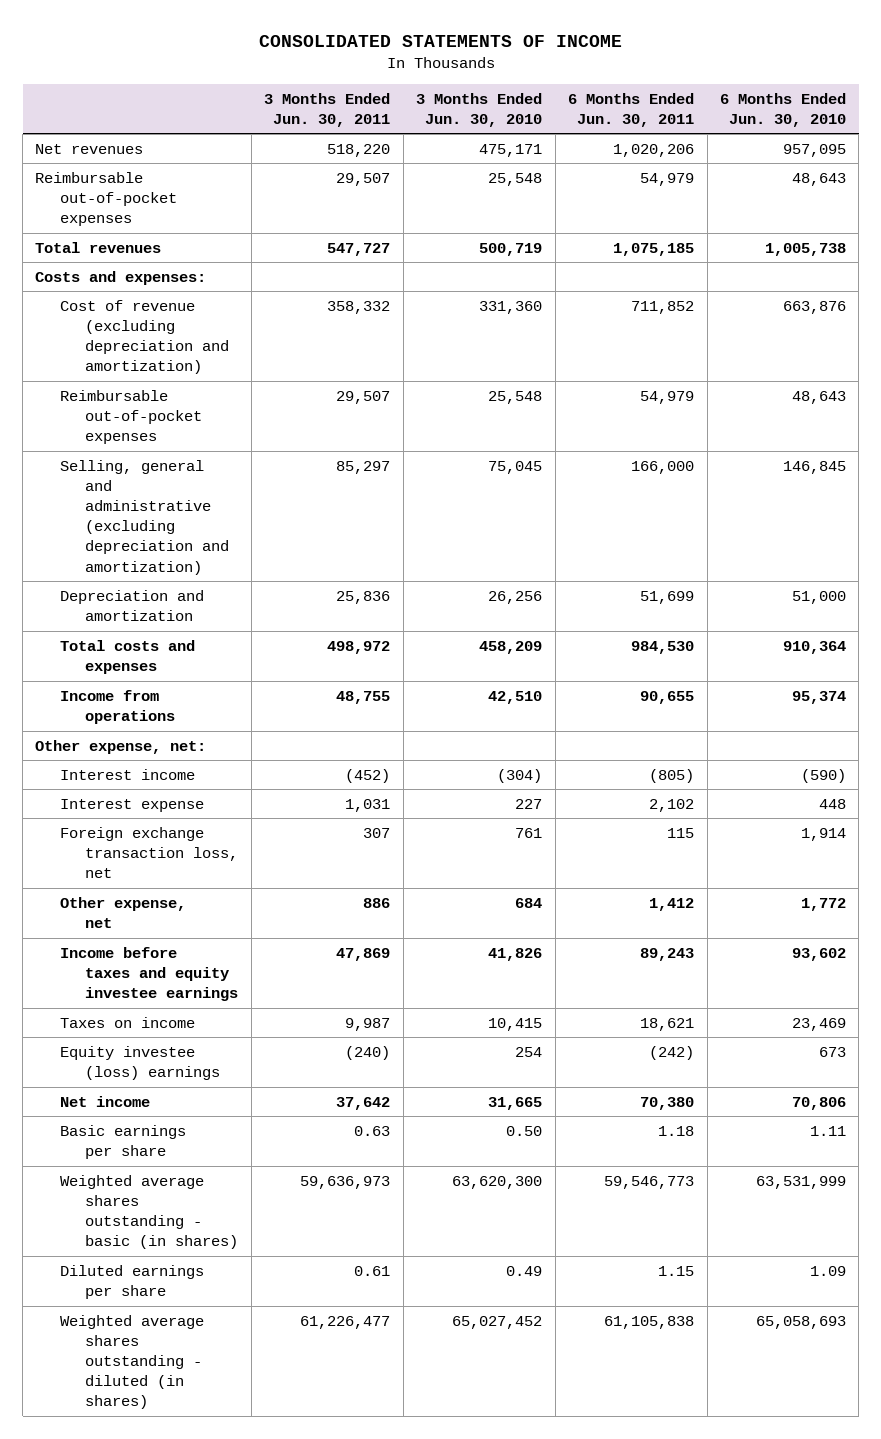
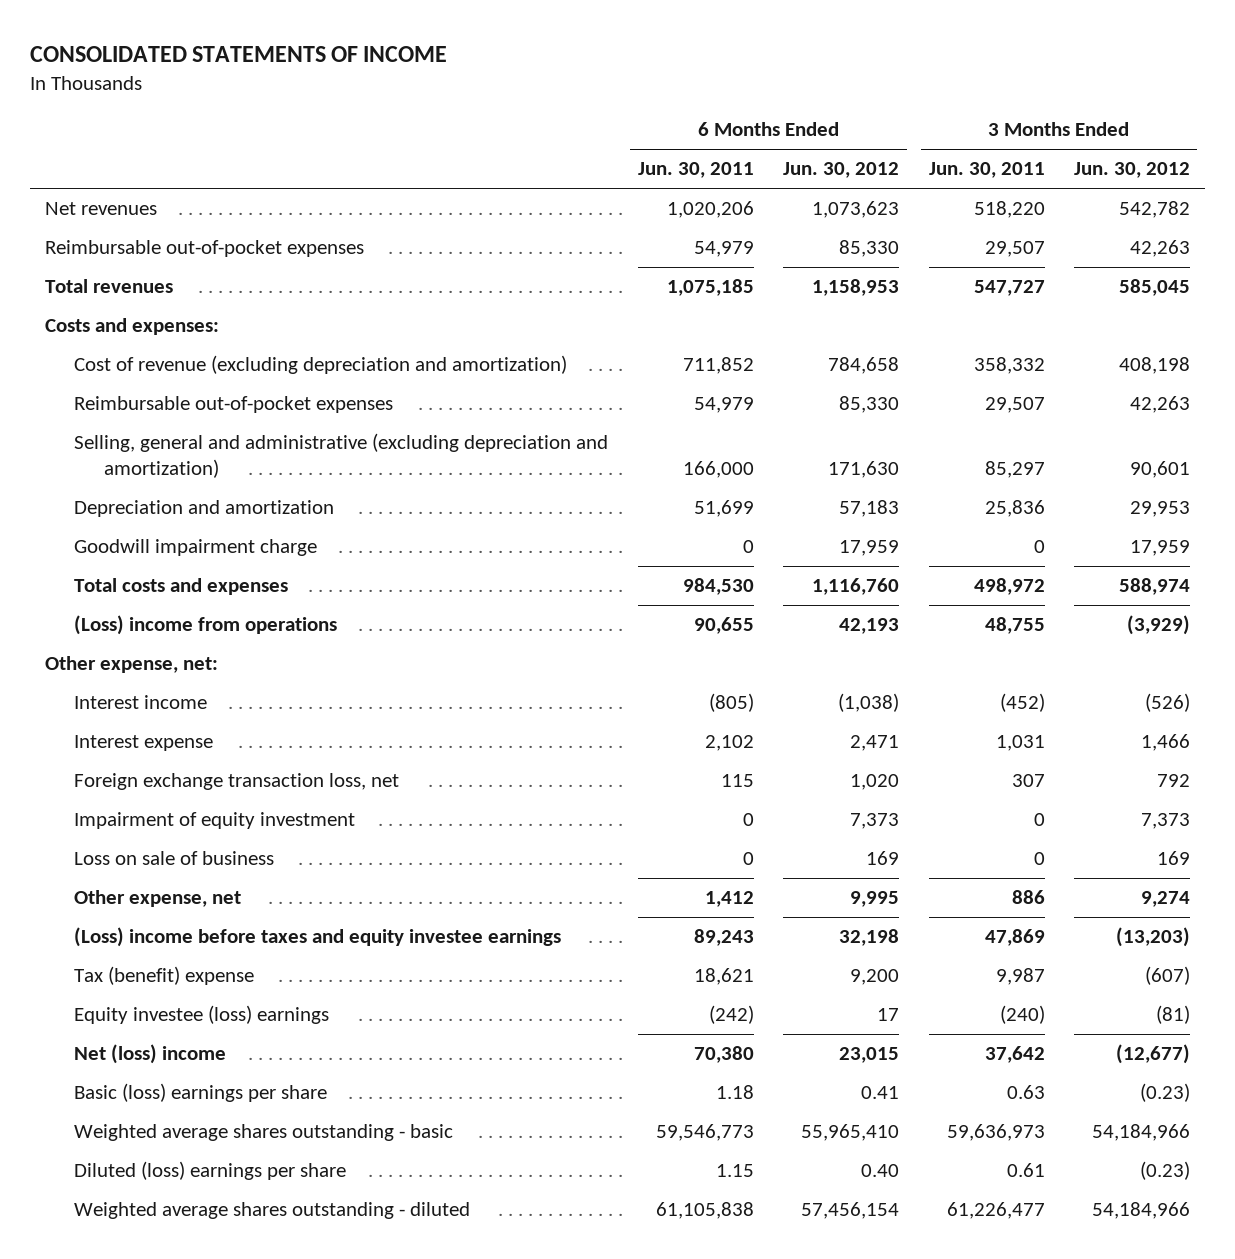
- | 3 Months Ended Jun. 30, 2011 | 3 Months Ended Jun. 30, 2010 | 6 Months Ended Jun. 30, 2011 | 6 Months Ended Jun. 30, 2010
+ | 6 Months Ended Jun. 30, 2011 | 6 Months Ended Jun. 30, 2012 | 3 Months Ended Jun. 30, 2011 | 3 Months Ended Jun. 30, 2012
+ Goodwill impairment charge | 0 | 17,959 | 0 | 17,959
- Income from operations | 48,755 | 42,510 | 90,655 | 95,374
+ (Loss) income from operations | 90,655 | 42,193 | 48,755 | (3,929)
+ Impairment of equity investment | 0 | 7,373 | 0 | 7,373
+ Loss on sale of business | 0 | 169 | 0 | 169
- Income before taxes and equity investee earnings | 47,869 | 41,826 | 89,243 | 93,602
- Taxes on income | 9,987 | 10,415 | 18,621 | 23,469
+ (Loss) income before taxes and equity investee earnings | 89,243 | 32,198 | 47,869 | (13,203)
+ Tax (benefit) expense | 18,621 | 9,200 | 9,987 | (607)
- Net income | 37,642 | 31,665 | 70,380 | 70,806
- Basic earnings per share | 0.63 | 0.50 | 1.18 | 1.11
- Weighted average shares outstanding - basic (in shares) | 59,636,973 | 63,620,300 | 59,546,773 | 63,531,999
- Diluted earnings per share | 0.61 | 0.49 | 1.15 | 1.09
- Weighted average shares outstanding - diluted (in shares) | 61,226,477 | 65,027,452 | 61,105,838 | 65,058,693
+ Net (loss) income | 70,380 | 23,015 | 37,642 | (12,677)
+ Basic (loss) earnings per share | 1.18 | 0.41 | 0.63 | (0.23)
+ Weighted average shares outstanding - basic | 59,546,773 | 55,965,410 | 59,636,973 | 54,184,966
+ Diluted (loss) earnings per share | 1.15 | 0.40 | 0.61 | (0.23)
+ Weighted average shares outstanding - diluted | 61,105,838 | 57,456,154 | 61,226,477 | 54,184,966

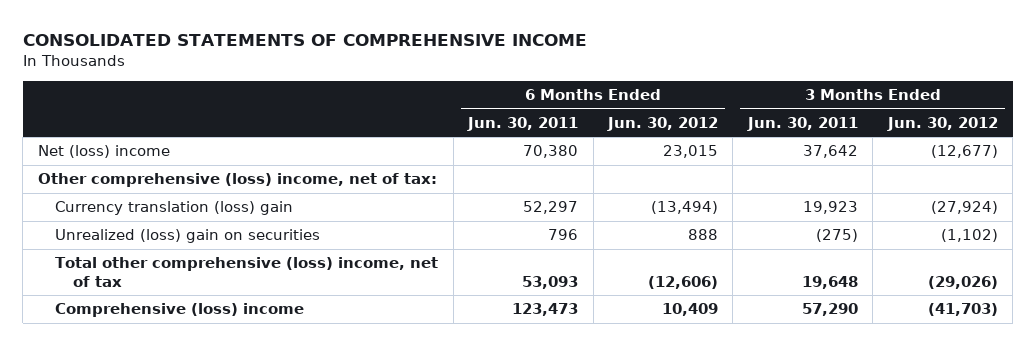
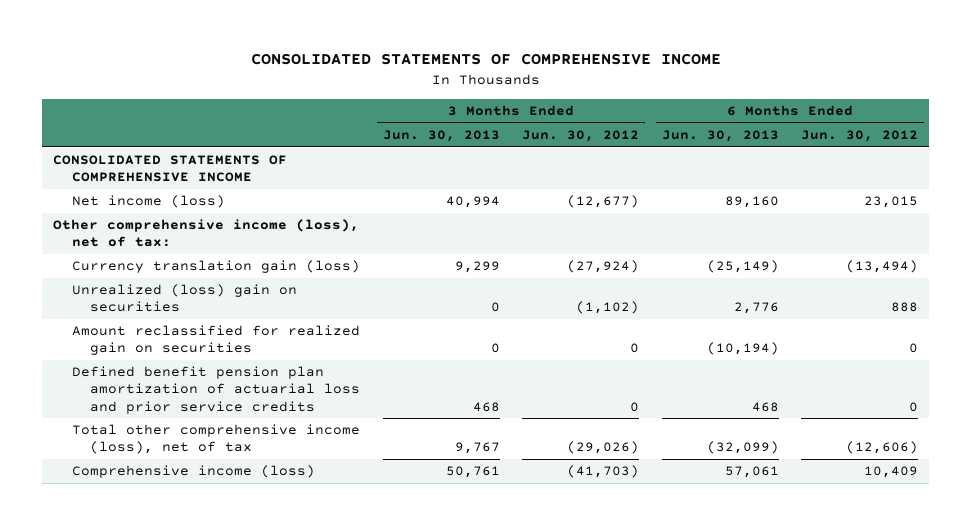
- | 6 Months Ended Jun. 30, 2011 | 6 Months Ended Jun. 30, 2012 | 3 Months Ended Jun. 30, 2011 | 3 Months Ended Jun. 30, 2012
+ | 3 Months Ended Jun. 30, 2013 | 3 Months Ended Jun. 30, 2012 | 6 Months Ended Jun. 30, 2013 | 6 Months Ended Jun. 30, 2012
- Net (loss) income | 70,380 | 23,015 | 37,642 | (12,677)
- Other comprehensive (loss) income, net of tax:
- Currency translation (loss) gain | 52,297 | (13,494) | 19,923 | (27,924)
+ CONSOLIDATED STATEMENTS OF COMPREHENSIVE INCOME
+ Net income (loss) | 40,994 | (12,677) | 89,160 | 23,015
+ Other comprehensive income (loss), net of tax:
+ Currency translation gain (loss) | 9,299 | (27,924) | (25,149) | (13,494)
- Total other comprehensive (loss) income, net of tax | 53,093 | (12,606) | 19,648 | (29,026)
- Comprehensive (loss) income | 123,473 | 10,409 | 57,290 | (41,703)
+ Amount reclassified for realized gain on securities | 0 | 0 | (10,194) | 0
+ Defined benefit pension plan amortization of actuarial loss and prior service credits | 468 | 0 | 468 | 0
+ Total other comprehensive income (loss), net of tax | 9,767 | (29,026) | (32,099) | (12,606)
+ Comprehensive income (loss) | 50,761 | (41,703) | 57,061 | 10,409

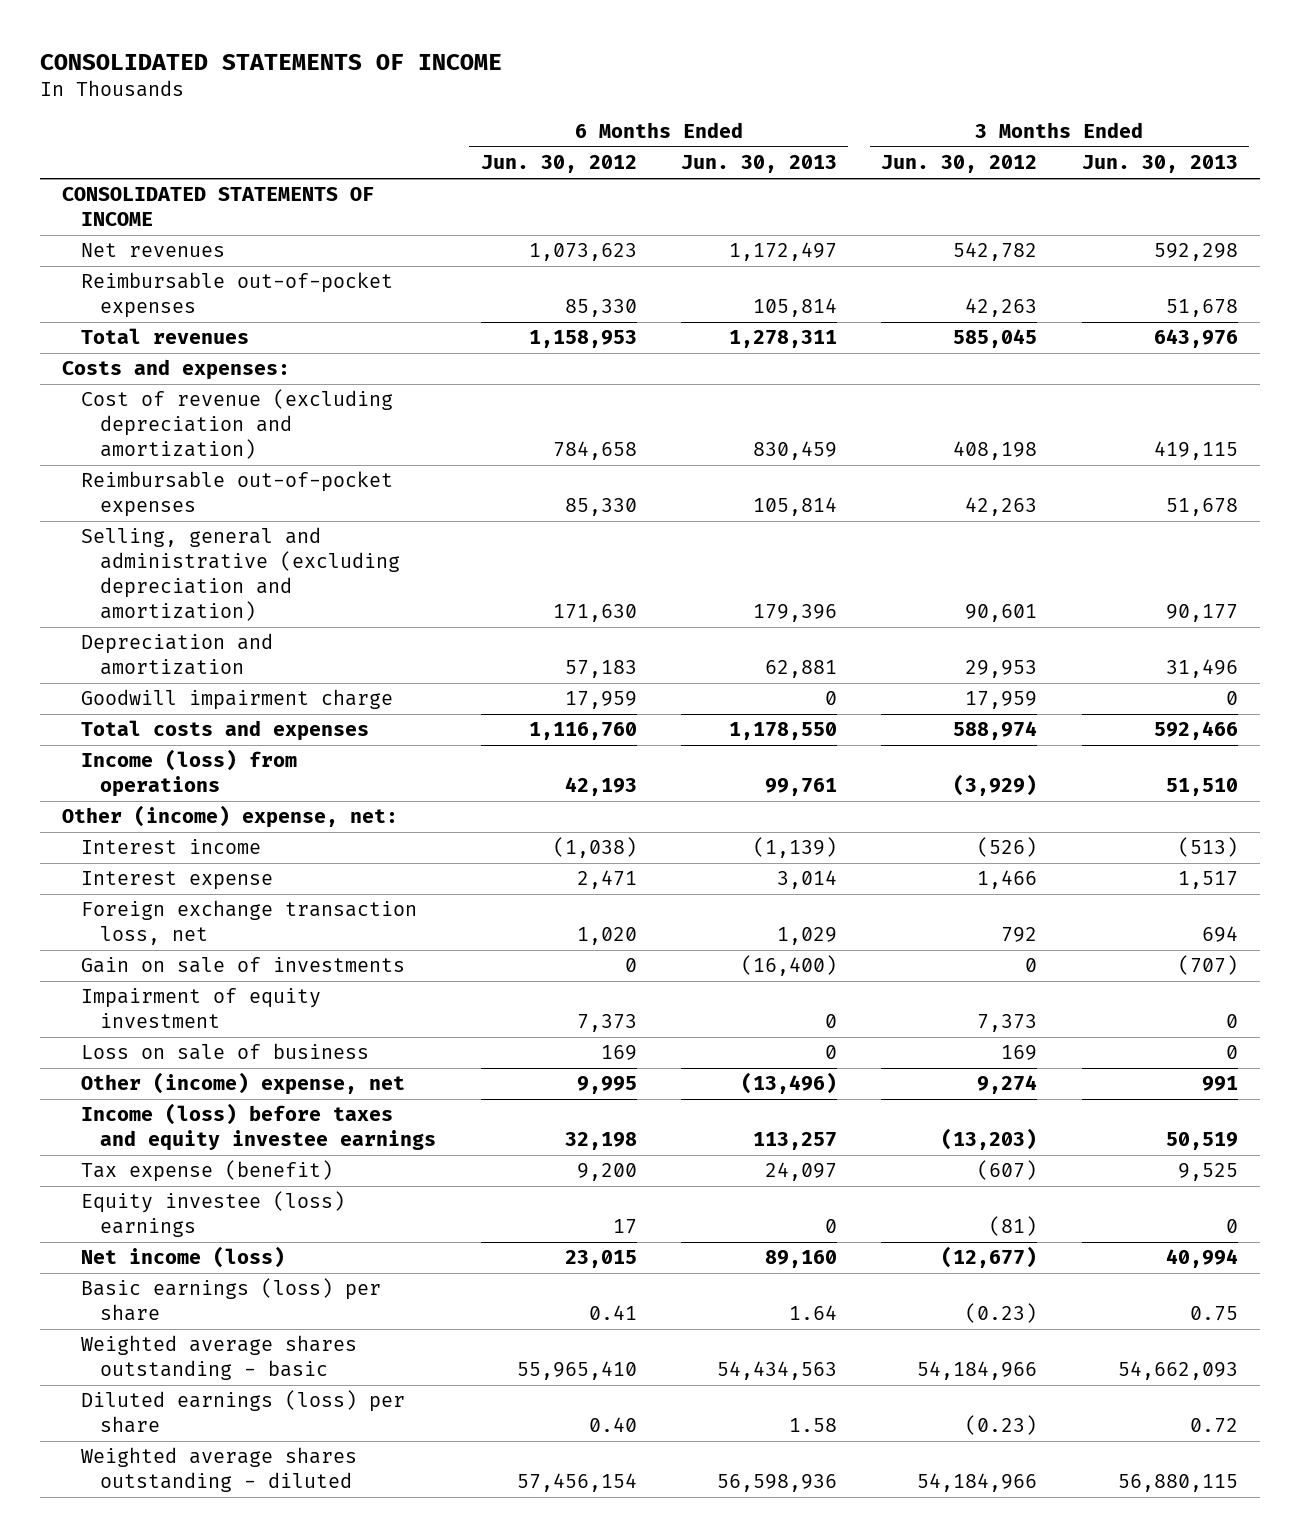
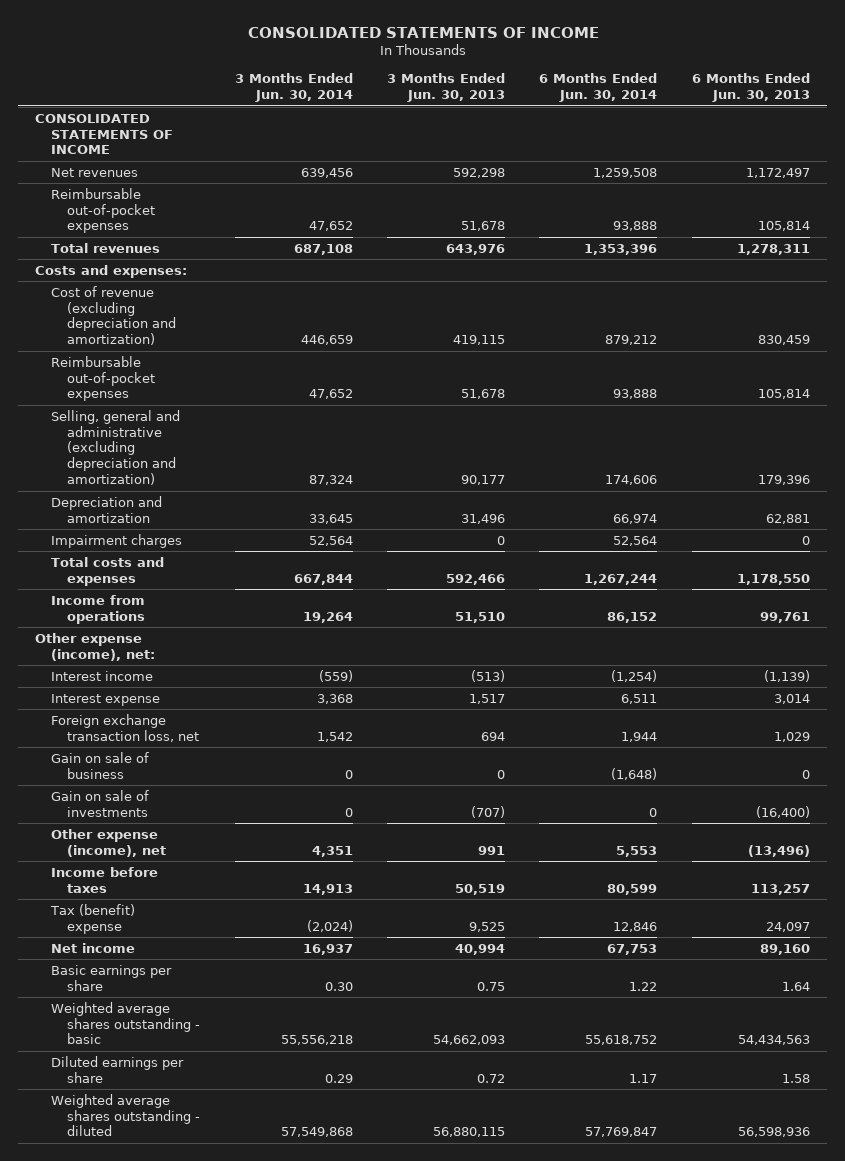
- | 6 Months Ended Jun. 30, 2012 | 6 Months Ended Jun. 30, 2013 | 3 Months Ended Jun. 30, 2012 | 3 Months Ended Jun. 30, 2013
+ | 3 Months Ended Jun. 30, 2014 | 3 Months Ended Jun. 30, 2013 | 6 Months Ended Jun. 30, 2014 | 6 Months Ended Jun. 30, 2013
- Goodwill impairment charge | 17,959 | 0 | 17,959 | 0
+ Impairment charges | 52,564 | 0 | 52,564 | 0
- Income (loss) from operations | 42,193 | 99,761 | (3,929) | 51,510
- Other (income) expense, net:
+ Income from operations | 19,264 | 51,510 | 86,152 | 99,761
+ Other expense (income), net:
+ Gain on sale of business | 0 | 0 | (1,648) | 0
- Impairment of equity investment | 7,373 | 0 | 7,373 | 0
- Loss on sale of business | 169 | 0 | 169 | 0
- Other (income) expense, net | 9,995 | (13,496) | 9,274 | 991
- Income (loss) before taxes and equity investee earnings | 32,198 | 113,257 | (13,203) | 50,519
- Tax expense (benefit) | 9,200 | 24,097 | (607) | 9,525
- Equity investee (loss) earnings | 17 | 0 | (81) | 0
- Net income (loss) | 23,015 | 89,160 | (12,677) | 40,994
- Basic earnings (loss) per share | 0.41 | 1.64 | (0.23) | 0.75
+ Other expense (income), net | 4,351 | 991 | 5,553 | (13,496)
+ Income before taxes | 14,913 | 50,519 | 80,599 | 113,257
+ Tax (benefit) expense | (2,024) | 9,525 | 12,846 | 24,097
+ Net income | 16,937 | 40,994 | 67,753 | 89,160
+ Basic earnings per share | 0.30 | 0.75 | 1.22 | 1.64
- Diluted earnings (loss) per share | 0.40 | 1.58 | (0.23) | 0.72
+ Diluted earnings per share | 0.29 | 0.72 | 1.17 | 1.58

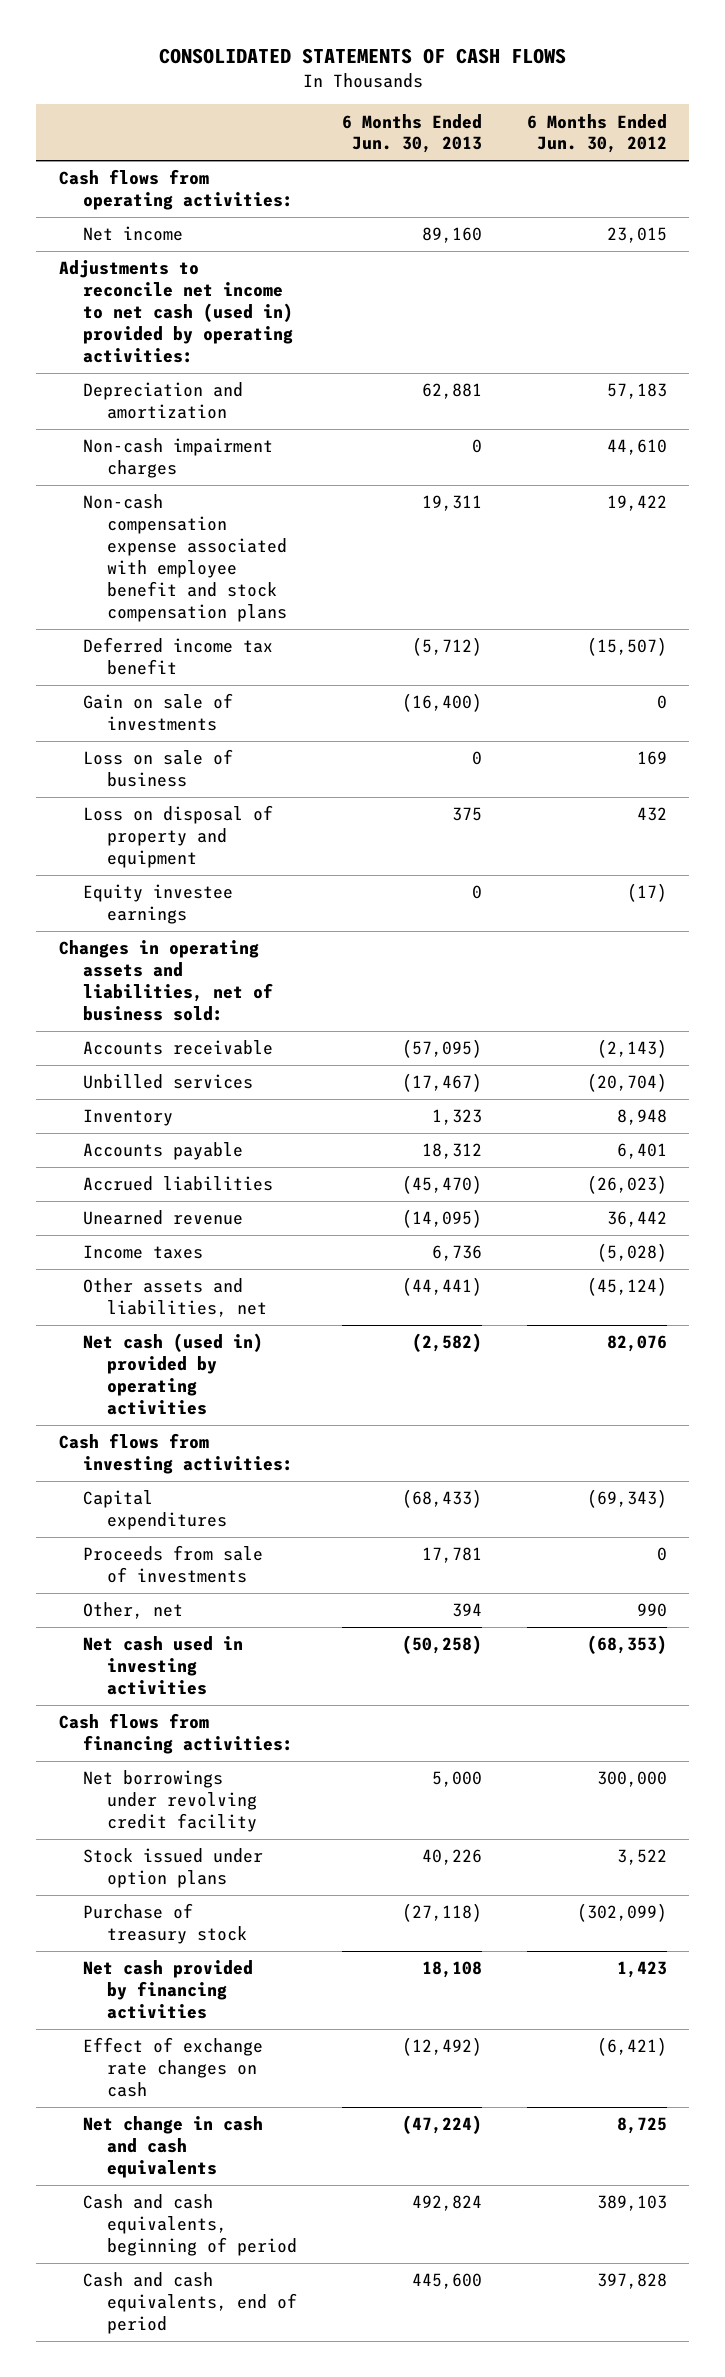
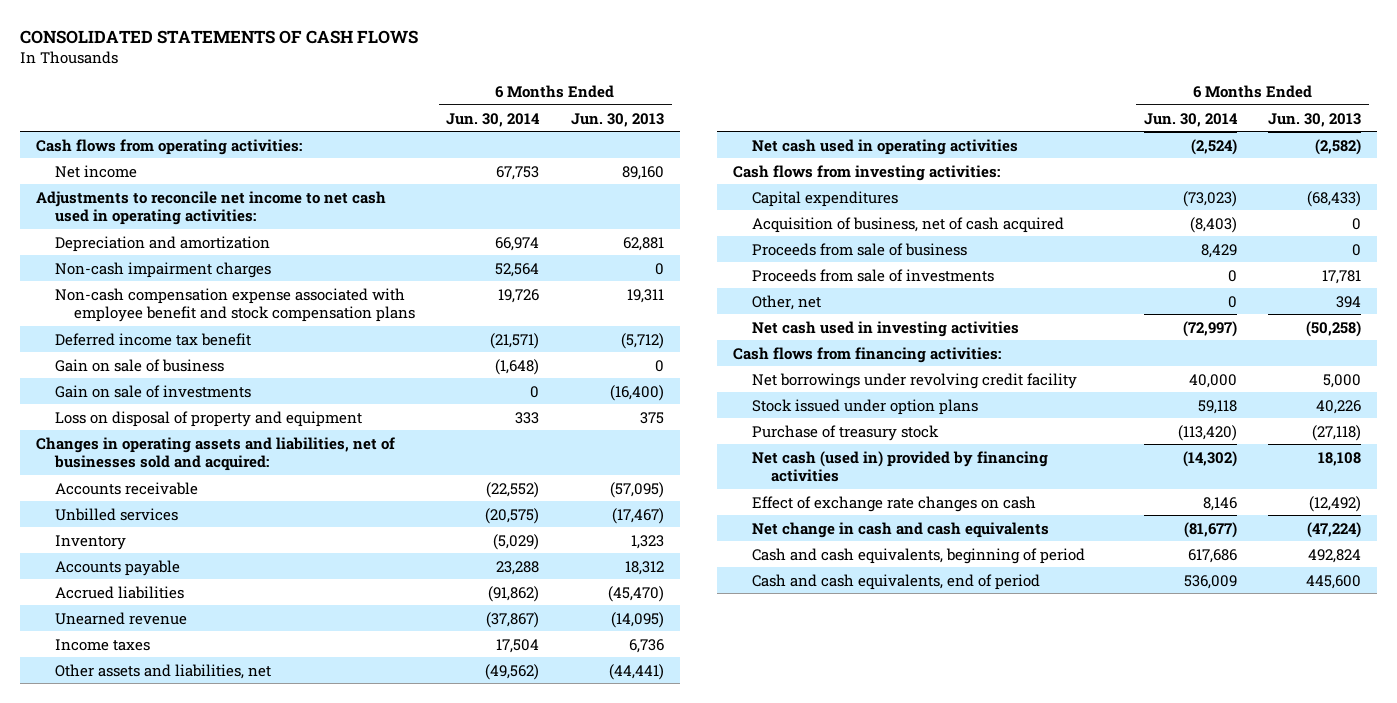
- | 6 Months Ended Jun. 30, 2013 | 6 Months Ended Jun. 30, 2012
+ | 6 Months Ended Jun. 30, 2014 | 6 Months Ended Jun. 30, 2013
- Adjustments to reconcile net income to net cash (used in) provided by operating activities:
+ Adjustments to reconcile net income to net cash used in operating activities:
+ Gain on sale of business | (1,648) | 0
- Loss on sale of business | 0 | 169
- Equity investee earnings | 0 | (17)
- Changes in operating assets and liabilities, net of business sold:
+ Changes in operating assets and liabilities, net of businesses sold and acquired:
- Net cash (used in) provided by operating activities | (2,582) | 82,076
+ Net cash used in operating activities | (2,524) | (2,582)
+ Acquisition of business, net of cash acquired | (8,403) | 0
+ Proceeds from sale of business | 8,429 | 0
- Net cash provided by financing activities | 18,108 | 1,423
+ Net cash (used in) provided by financing activities | (14,302) | 18,108

